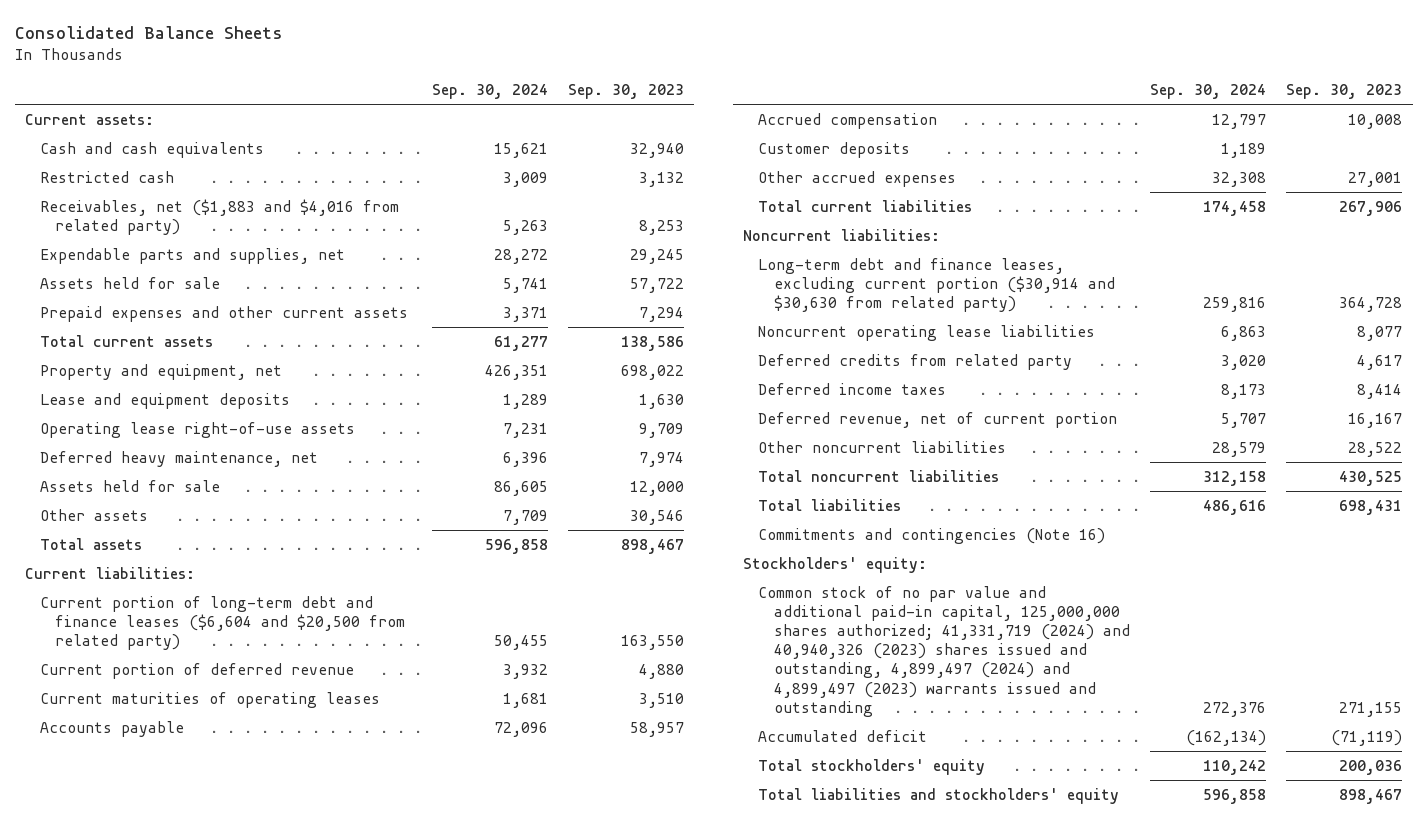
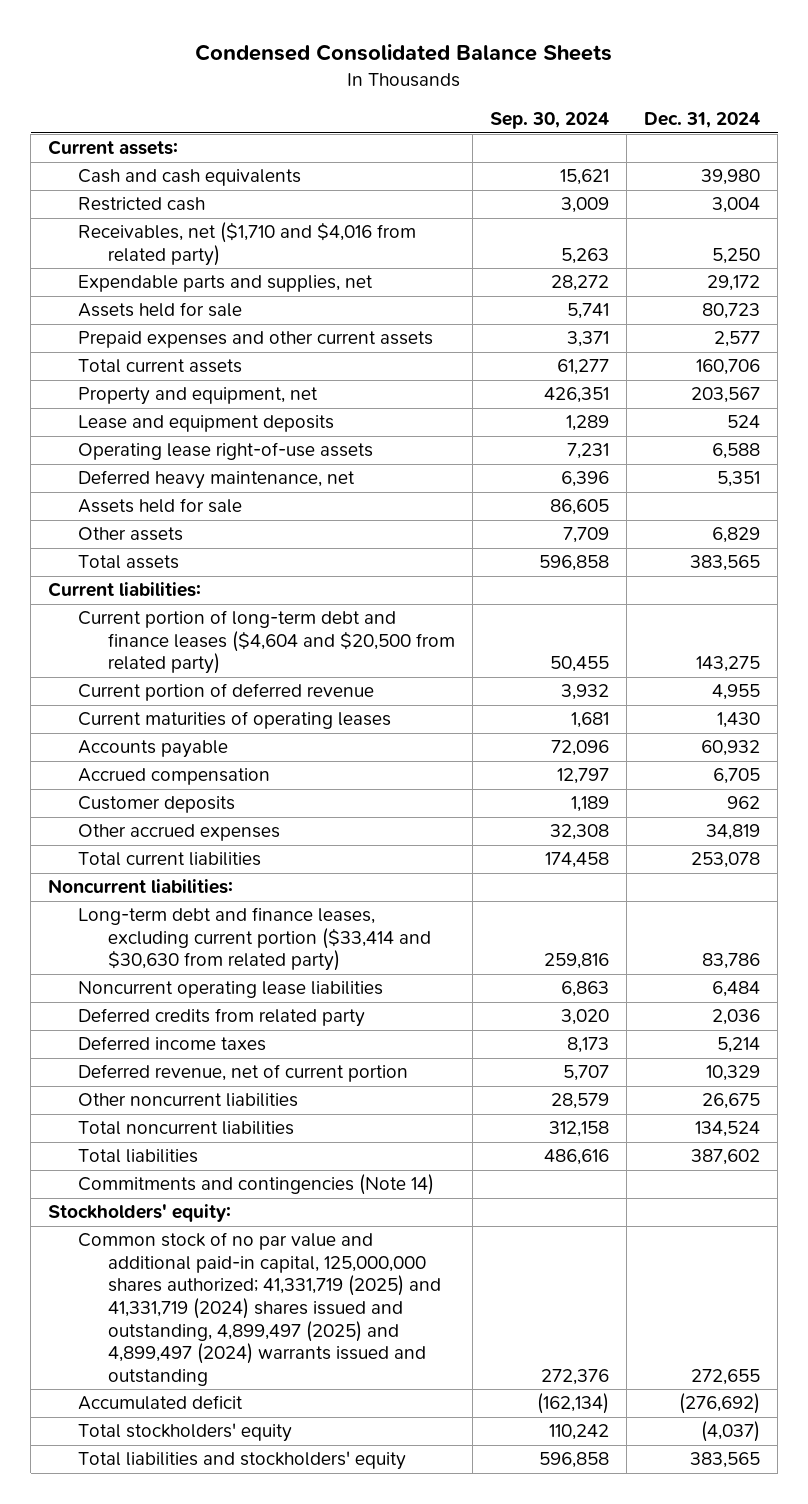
- Consolidated Balance Sheets
+ Condensed Consolidated Balance Sheets
- | Sep. 30, 2024 | Sep. 30, 2023
+ | Sep. 30, 2024 | Dec. 31, 2024
- Receivables, net ($1,883 and $4,016 from related party) | 5,263 | 8,253
+ Receivables, net ($1,710 and $4,016 from related party) | 5,263 | 5,250
- Current portion of long-term debt and finance leases ($6,604 and $20,500 from related party) | 50,455 | 163,550
+ Current portion of long-term debt and finance leases ($4,604 and $20,500 from related party) | 50,455 | 143,275
- Long-term debt and finance leases, excluding current portion ($30,914 and $30,630 from related party) | 259,816 | 364,728
+ Long-term debt and finance leases, excluding current portion ($33,414 and $30,630 from related party) | 259,816 | 83,786
- Commitments and contingencies (Note 16)
+ Commitments and contingencies (Note 14)
- Common stock of no par value and additional paid-in capital, 125,000,000 shares authorized; 41,331,719 (2024) and 40,940,326 (2023) shares issued and outstanding, 4,899,497 (2024) and 4,899,497 (2023) warrants issued and outstanding | 272,376 | 271,155
+ Common stock of no par value and additional paid-in capital, 125,000,000 shares authorized; 41,331,719 (2025) and 41,331,719 (2024) shares issued and outstanding, 4,899,497 (2025) and 4,899,497 (2024) warrants issued and outstanding | 272,376 | 272,655

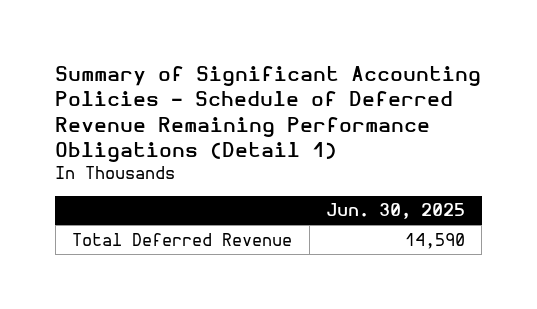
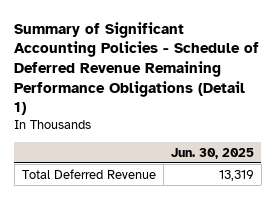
- Total Deferred Revenue | 14,590
+ Total Deferred Revenue | 13,319

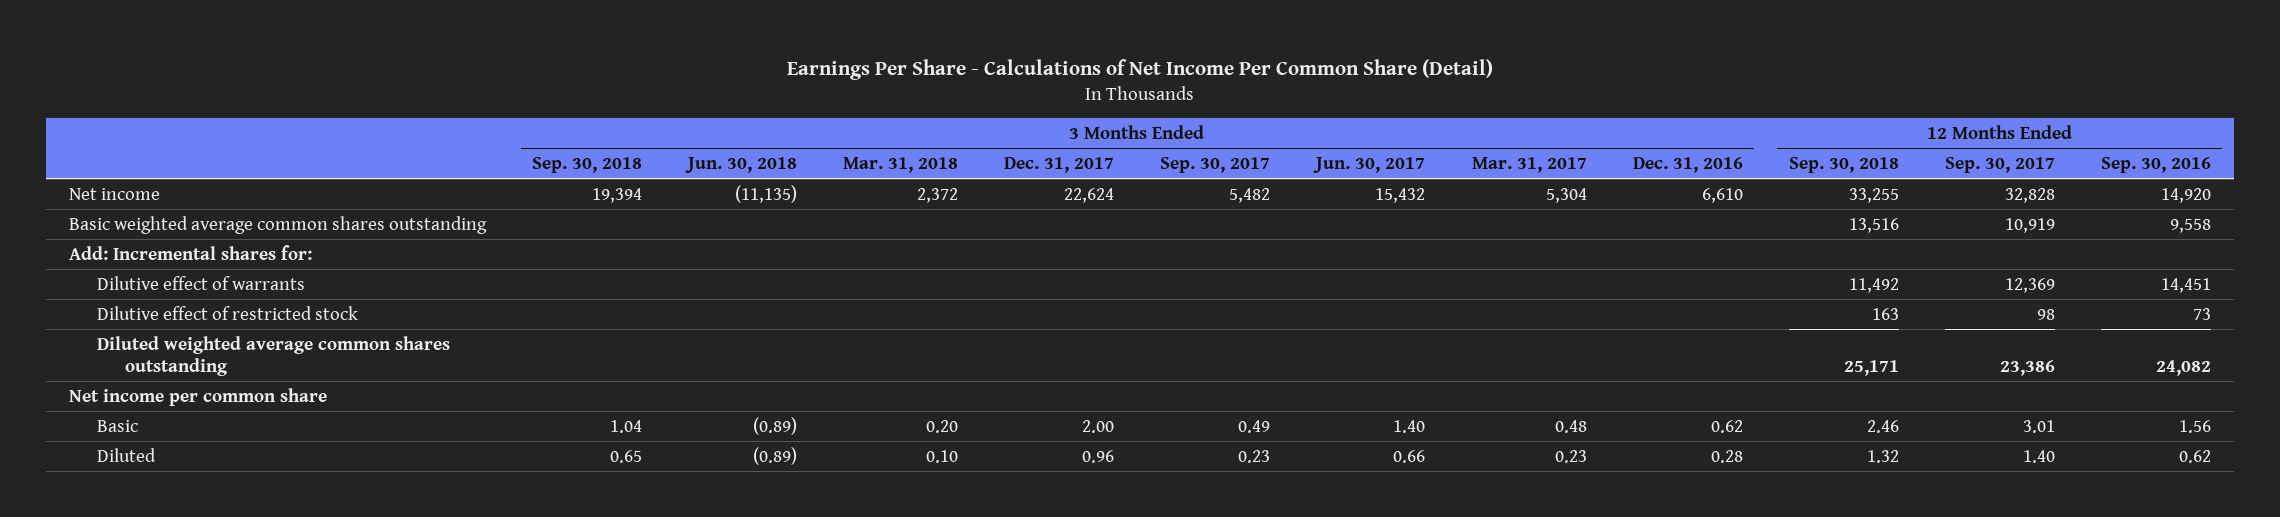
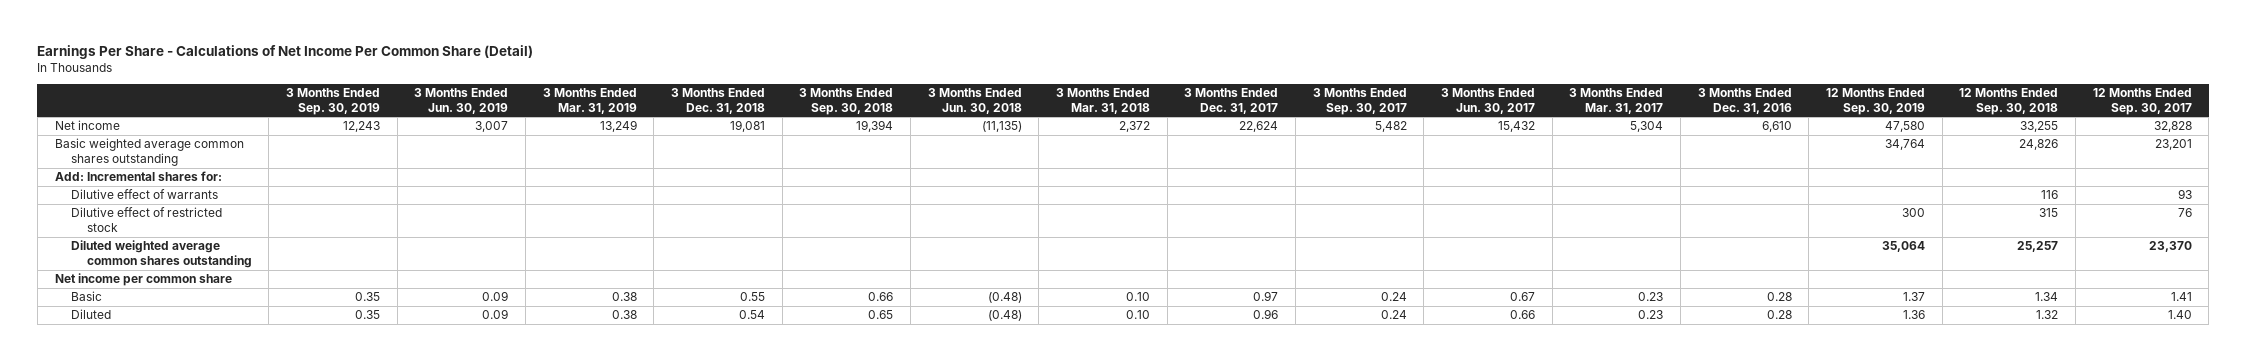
- | 3 Months Ended Sep. 30, 2018 | 3 Months Ended Jun. 30, 2018 | 3 Months Ended Mar. 31, 2018 | 3 Months Ended Dec. 31, 2017 | 3 Months Ended Sep. 30, 2017 | 3 Months Ended Jun. 30, 2017 | 3 Months Ended Mar. 31, 2017 | 3 Months Ended Dec. 31, 2016 | 12 Months Ended Sep. 30, 2018 | 12 Months Ended Sep. 30, 2017 | 12 Months Ended Sep. 30, 2016
+ | 3 Months Ended Sep. 30, 2019 | 3 Months Ended Jun. 30, 2019 | 3 Months Ended Mar. 31, 2019 | 3 Months Ended Dec. 31, 2018 | 3 Months Ended Sep. 30, 2018 | 3 Months Ended Jun. 30, 2018 | 3 Months Ended Mar. 31, 2018 | 3 Months Ended Dec. 31, 2017 | 3 Months Ended Sep. 30, 2017 | 3 Months Ended Jun. 30, 2017 | 3 Months Ended Mar. 31, 2017 | 3 Months Ended Dec. 31, 2016 | 12 Months Ended Sep. 30, 2019 | 12 Months Ended Sep. 30, 2018 | 12 Months Ended Sep. 30, 2017
- Basic weighted average common shares outstanding | | | | | | | | | 13,516 | 10,919 | 9,558
+ Basic weighted average common shares outstanding | | | | | | | | | | | | | 34,764 | 24,826 | 23,201
- Dilutive effect of warrants | | | | | | | | | 11,492 | 12,369 | 14,451
- Dilutive effect of restricted stock | | | | | | | | | 163 | 98 | 73
- Diluted weighted average common shares outstanding | | | | | | | | | 25,171 | 23,386 | 24,082
+ Dilutive effect of warrants | | | | | | | | | | | | | | 116 | 93
+ Dilutive effect of restricted stock | | | | | | | | | | | | | 300 | 315 | 76
+ Diluted weighted average common shares outstanding | | | | | | | | | | | | | 35,064 | 25,257 | 23,370
- Basic | 1.04 | (0.89) | 0.20 | 2.00 | 0.49 | 1.40 | 0.48 | 0.62 | 2.46 | 3.01 | 1.56
- Diluted | 0.65 | (0.89) | 0.10 | 0.96 | 0.23 | 0.66 | 0.23 | 0.28 | 1.32 | 1.40 | 0.62
+ Basic | 0.35 | 0.09 | 0.38 | 0.55 | 0.66 | (0.48) | 0.10 | 0.97 | 0.24 | 0.67 | 0.23 | 0.28 | 1.37 | 1.34 | 1.41
+ Diluted | 0.35 | 0.09 | 0.38 | 0.54 | 0.65 | (0.48) | 0.10 | 0.96 | 0.24 | 0.66 | 0.23 | 0.28 | 1.36 | 1.32 | 1.40

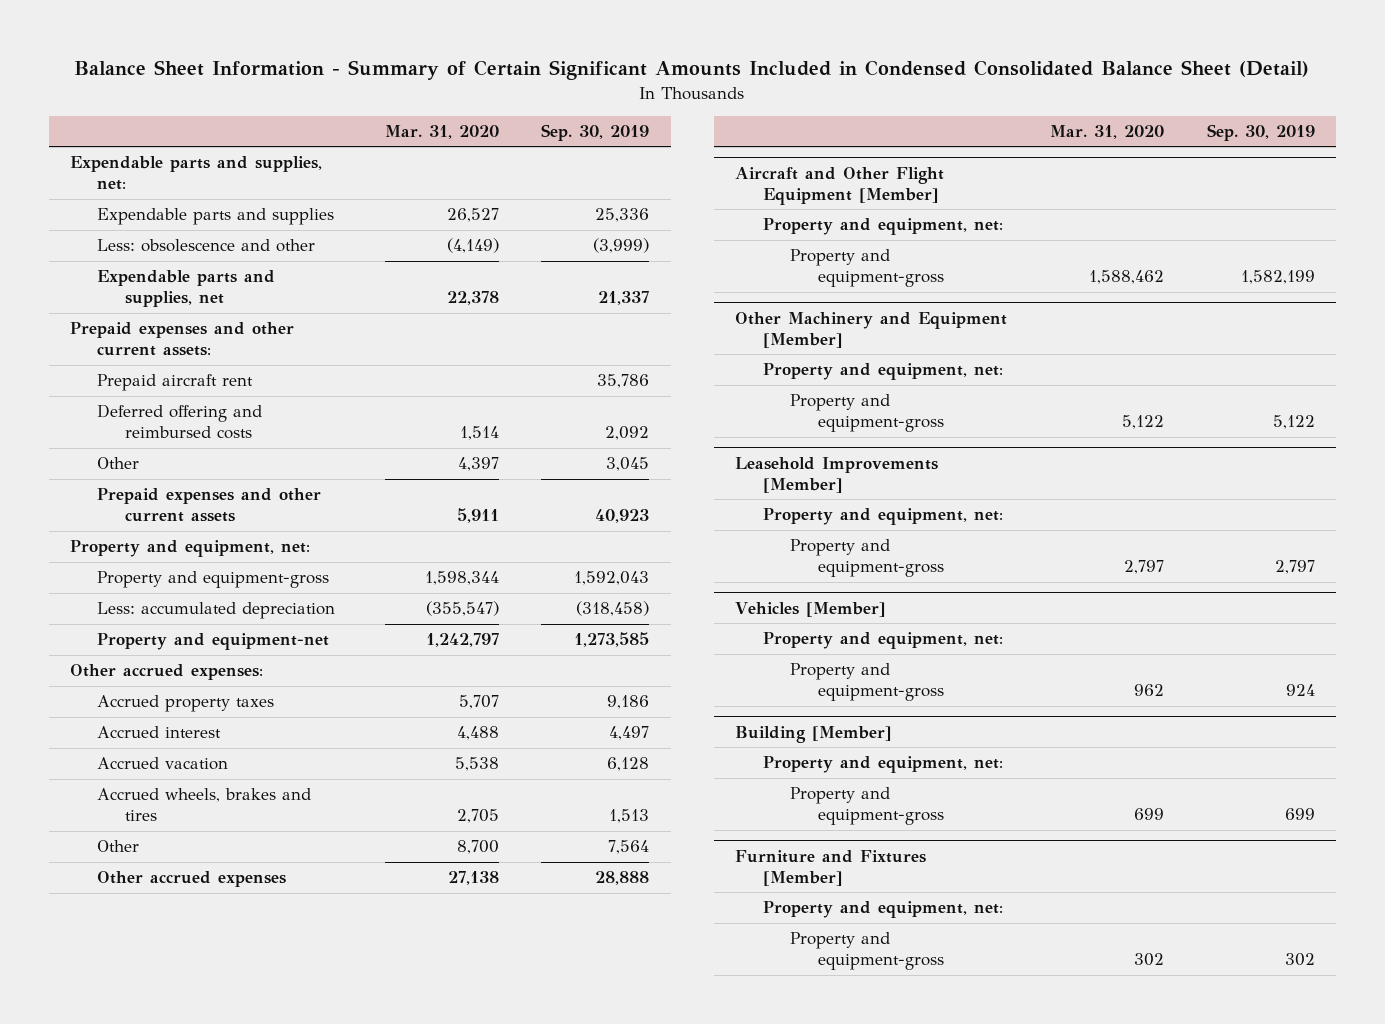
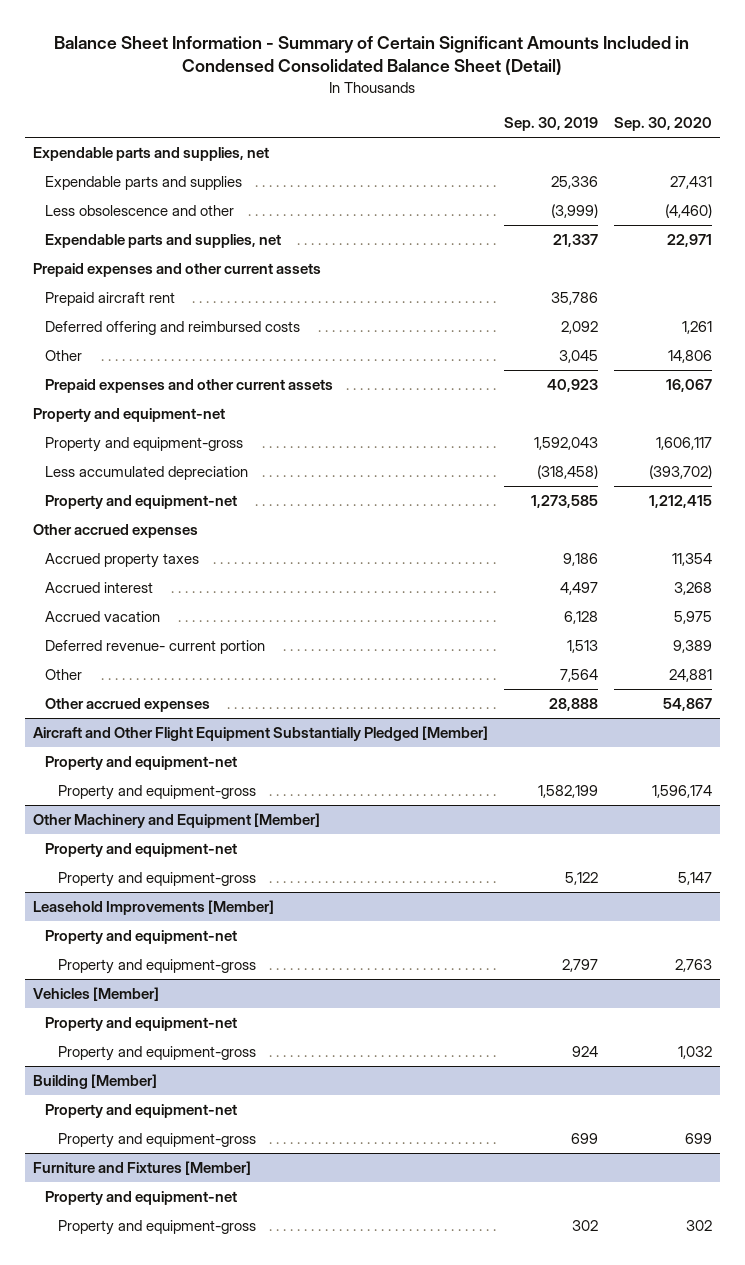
- | Mar. 31, 2020 | Sep. 30, 2019
+ | Sep. 30, 2019 | Sep. 30, 2020
- Expendable parts and supplies, net:
+ Expendable parts and supplies, net
- Less: obsolescence and other | (4,149) | (3,999)
+ Less obsolescence and other | (3,999) | (4,460)
- Prepaid expenses and other current assets:
+ Prepaid expenses and other current assets
- Property and equipment, net:
+ Property and equipment-net
- Less: accumulated depreciation | (355,547) | (318,458)
+ Less accumulated depreciation | (318,458) | (393,702)
- Other accrued expenses:
+ Other accrued expenses
- Accrued wheels, brakes and tires | 2,705 | 1,513
+ Deferred revenue- current portion | 1,513 | 9,389
- Aircraft and Other Flight Equipment [Member]
- Property and equipment, net:
+ Aircraft and Other Flight Equipment Substantially Pledged [Member]
+ Property and equipment-net
@ Other Machinery and Equipment [Member]
- Property and equipment, net:
+ Property and equipment-net
@ Leasehold Improvements [Member]
- Property and equipment, net:
+ Property and equipment-net
@ Vehicles [Member]
- Property and equipment, net:
+ Property and equipment-net
@ Building [Member]
- Property and equipment, net:
+ Property and equipment-net
@ Furniture and Fixtures [Member]
- Property and equipment, net:
+ Property and equipment-net

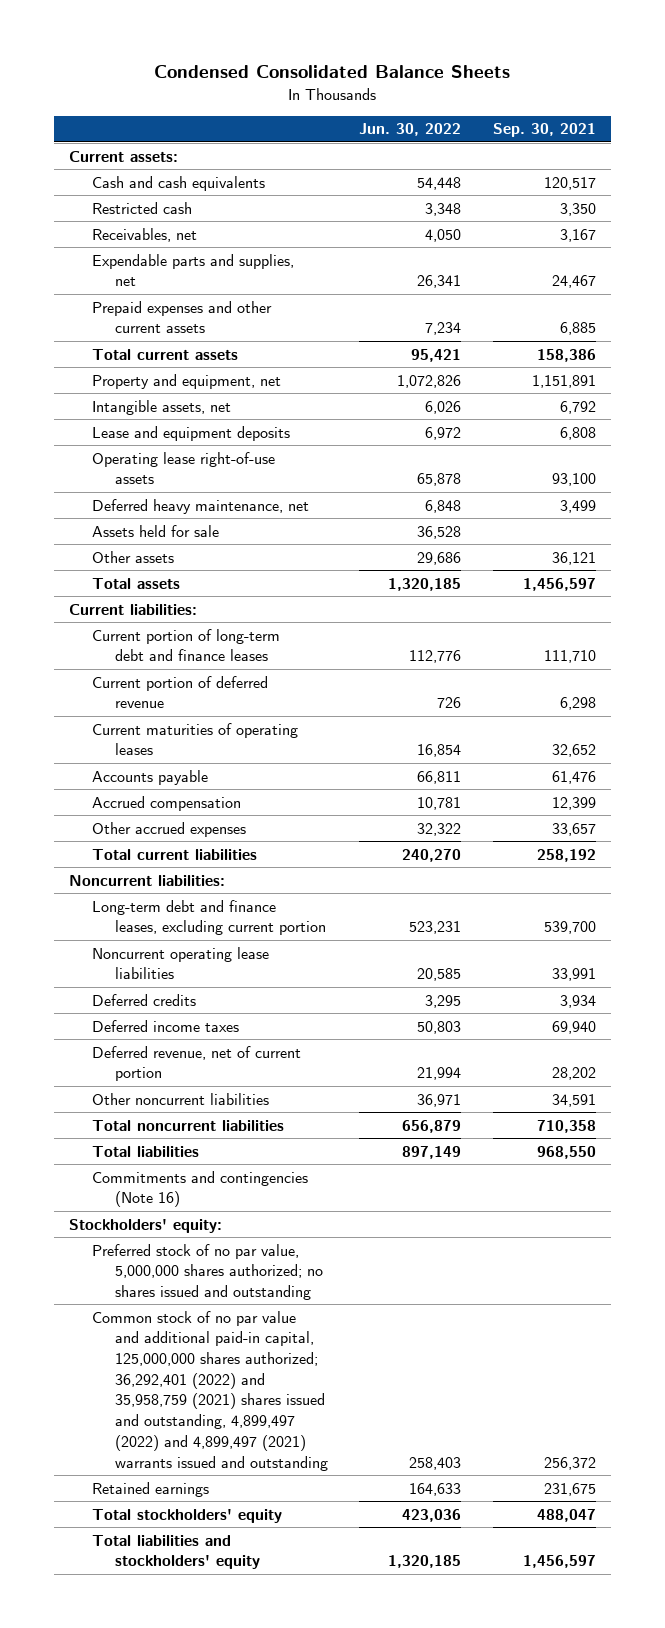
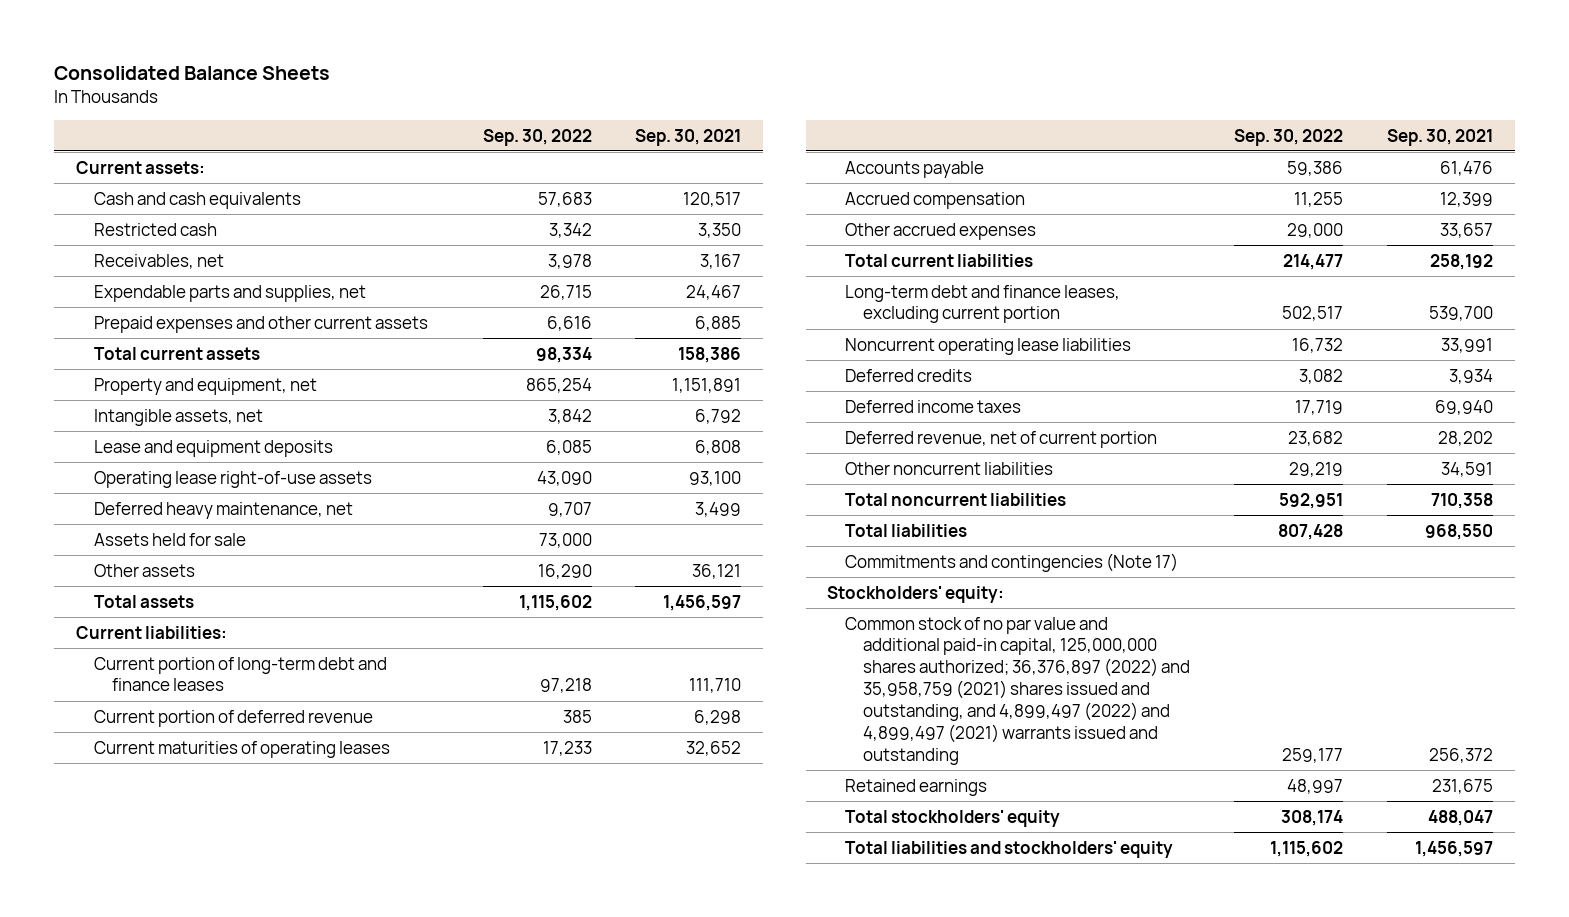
- Condensed Consolidated Balance Sheets
+ Consolidated Balance Sheets
- | Jun. 30, 2022 | Sep. 30, 2021
+ | Sep. 30, 2022 | Sep. 30, 2021
- Noncurrent liabilities:
- Commitments and contingencies (Note 16)
+ Commitments and contingencies (Note 17)
- Preferred stock of no par value, 5,000,000 shares authorized; no shares issued and outstanding
- Common stock of no par value and additional paid-in capital, 125,000,000 shares authorized; 36,292,401 (2022) and 35,958,759 (2021) shares issued and outstanding, 4,899,497 (2022) and 4,899,497 (2021) warrants issued and outstanding | 258,403 | 256,372
+ Common stock of no par value and additional paid-in capital, 125,000,000 shares authorized; 36,376,897 (2022) and 35,958,759 (2021) shares issued and outstanding, and 4,899,497 (2022) and 4,899,497 (2021) warrants issued and outstanding | 259,177 | 256,372

